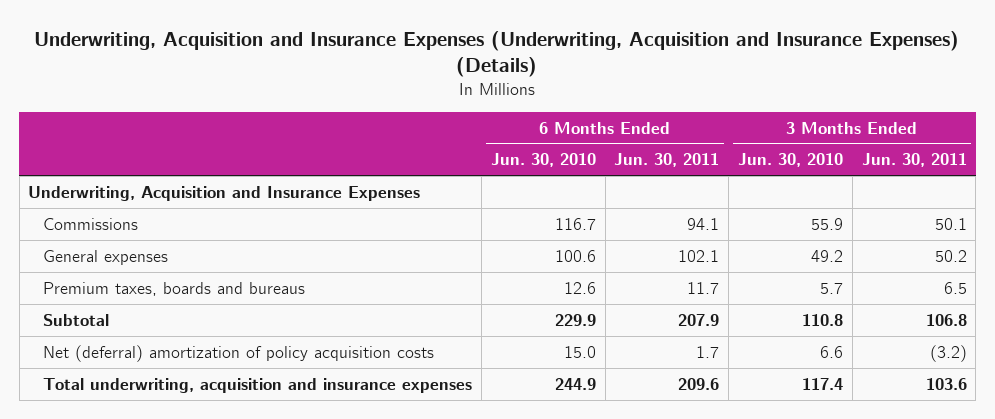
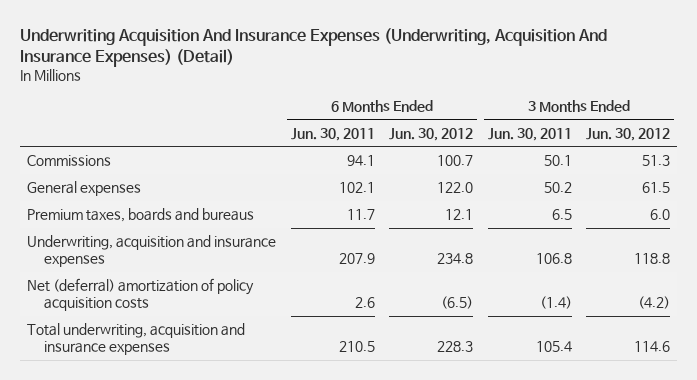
- Underwriting, Acquisition and Insurance Expenses (Underwriting, Acquisition and Insurance Expenses) (Details)
+ Underwriting Acquisition And Insurance Expenses (Underwriting, Acquisition And Insurance Expenses) (Detail)
- | 6 Months Ended Jun. 30, 2010 | 6 Months Ended Jun. 30, 2011 | 3 Months Ended Jun. 30, 2010 | 3 Months Ended Jun. 30, 2011
+ | 6 Months Ended Jun. 30, 2011 | 6 Months Ended Jun. 30, 2012 | 3 Months Ended Jun. 30, 2011 | 3 Months Ended Jun. 30, 2012
- Underwriting, Acquisition and Insurance Expenses
- Subtotal | 229.9 | 207.9 | 110.8 | 106.8
- Net (deferral) amortization of policy acquisition costs | 15.0 | 1.7 | 6.6 | (3.2)
- Total underwriting, acquisition and insurance expenses | 244.9 | 209.6 | 117.4 | 103.6
+ Underwriting, acquisition and insurance expenses | 207.9 | 234.8 | 106.8 | 118.8
+ Net (deferral) amortization of policy acquisition costs | 2.6 | (6.5) | (1.4) | (4.2)
+ Total underwriting, acquisition and insurance expenses | 210.5 | 228.3 | 105.4 | 114.6

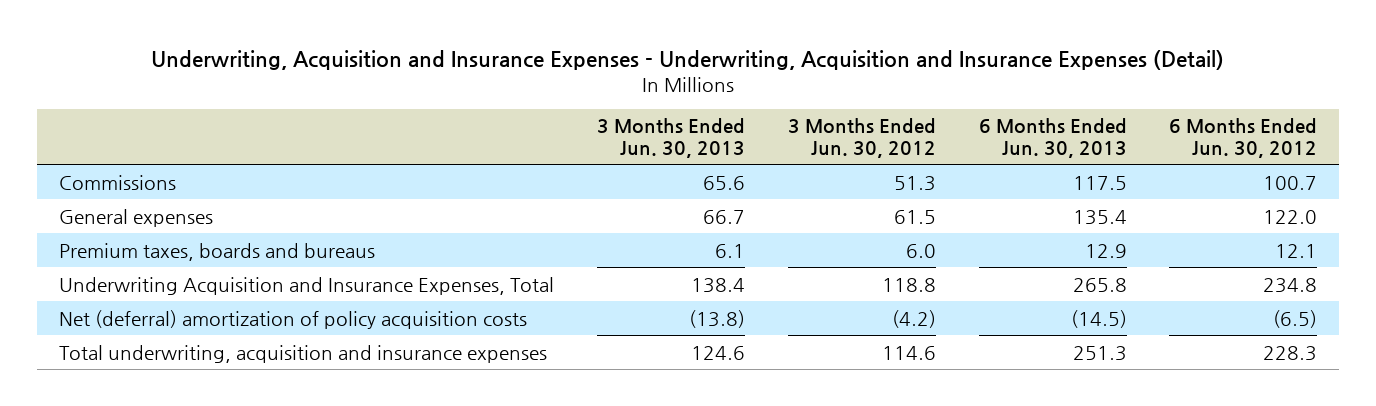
- Underwriting Acquisition And Insurance Expenses (Underwriting, Acquisition And Insurance Expenses) (Detail)
+ Underwriting, Acquisition and Insurance Expenses - Underwriting, Acquisition and Insurance Expenses (Detail)
- | 6 Months Ended Jun. 30, 2011 | 6 Months Ended Jun. 30, 2012 | 3 Months Ended Jun. 30, 2011 | 3 Months Ended Jun. 30, 2012
+ | 3 Months Ended Jun. 30, 2013 | 3 Months Ended Jun. 30, 2012 | 6 Months Ended Jun. 30, 2013 | 6 Months Ended Jun. 30, 2012
- Underwriting, acquisition and insurance expenses | 207.9 | 234.8 | 106.8 | 118.8
+ Underwriting Acquisition and Insurance Expenses, Total | 138.4 | 118.8 | 265.8 | 234.8

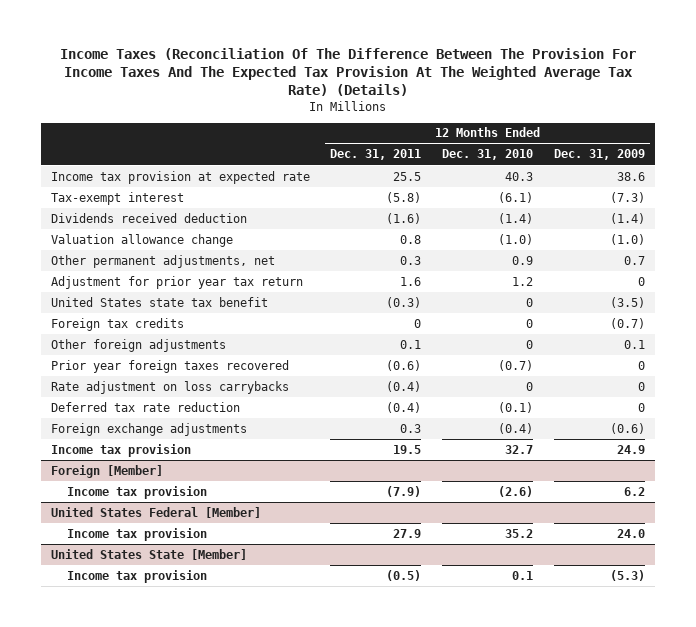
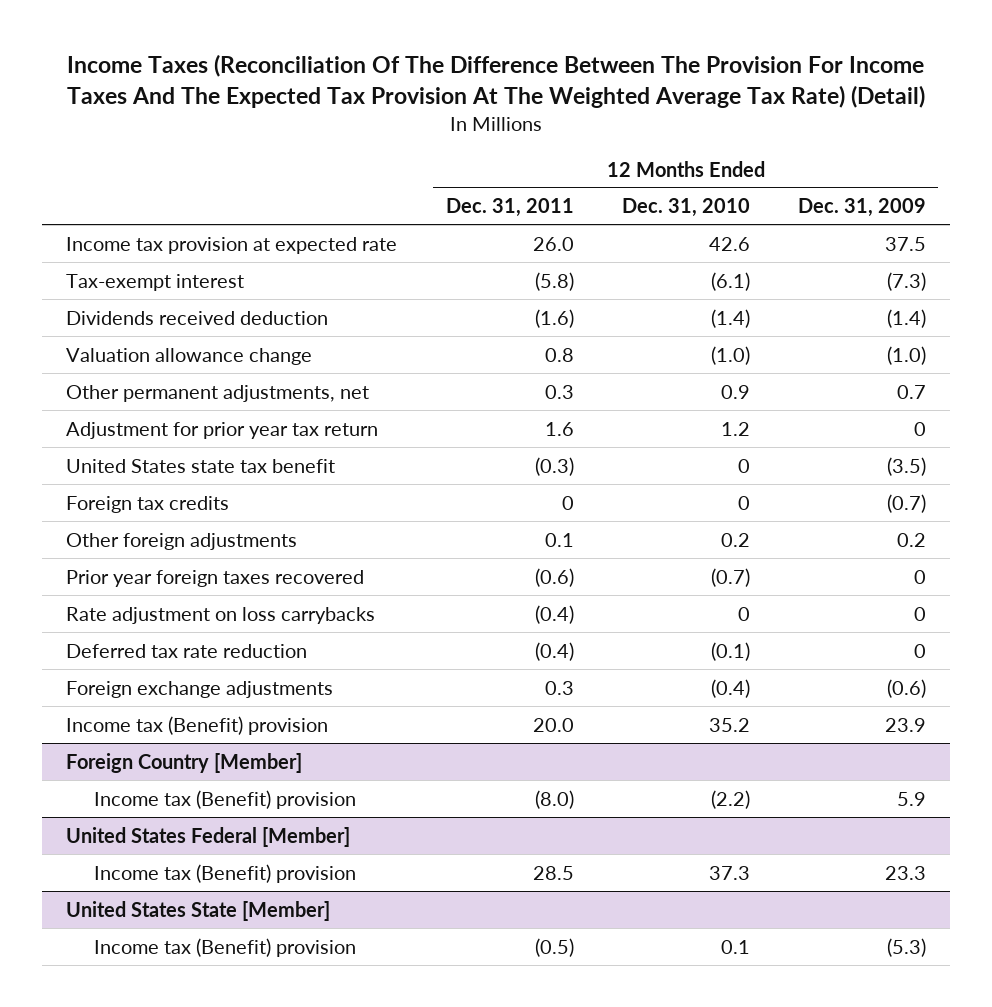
- Income Taxes (Reconciliation Of The Difference Between The Provision For Income Taxes And The Expected Tax Provision At The Weighted Average Tax Rate) (Details)
+ Income Taxes (Reconciliation Of The Difference Between The Provision For Income Taxes And The Expected Tax Provision At The Weighted Average Tax Rate) (Detail)
- Income tax provision at expected rate | 25.5 | 40.3 | 38.6
+ Income tax provision at expected rate | 26.0 | 42.6 | 37.5
- Other foreign adjustments | 0.1 | 0 | 0.1
+ Other foreign adjustments | 0.1 | 0.2 | 0.2
- Income tax provision | 19.5 | 32.7 | 24.9
- Foreign [Member]
- Income tax provision | (7.9) | (2.6) | 6.2
+ Income tax (Benefit) provision | 20.0 | 35.2 | 23.9
+ Foreign Country [Member]
+ Income tax (Benefit) provision | (8.0) | (2.2) | 5.9
@ United States Federal [Member]
- Income tax provision | 27.9 | 35.2 | 24.0
+ Income tax (Benefit) provision | 28.5 | 37.3 | 23.3
@ United States State [Member]
- Income tax provision | (0.5) | 0.1 | (5.3)
+ Income tax (Benefit) provision | (0.5) | 0.1 | (5.3)

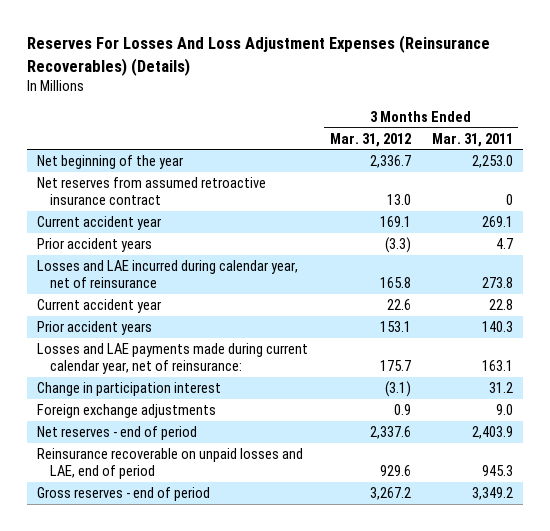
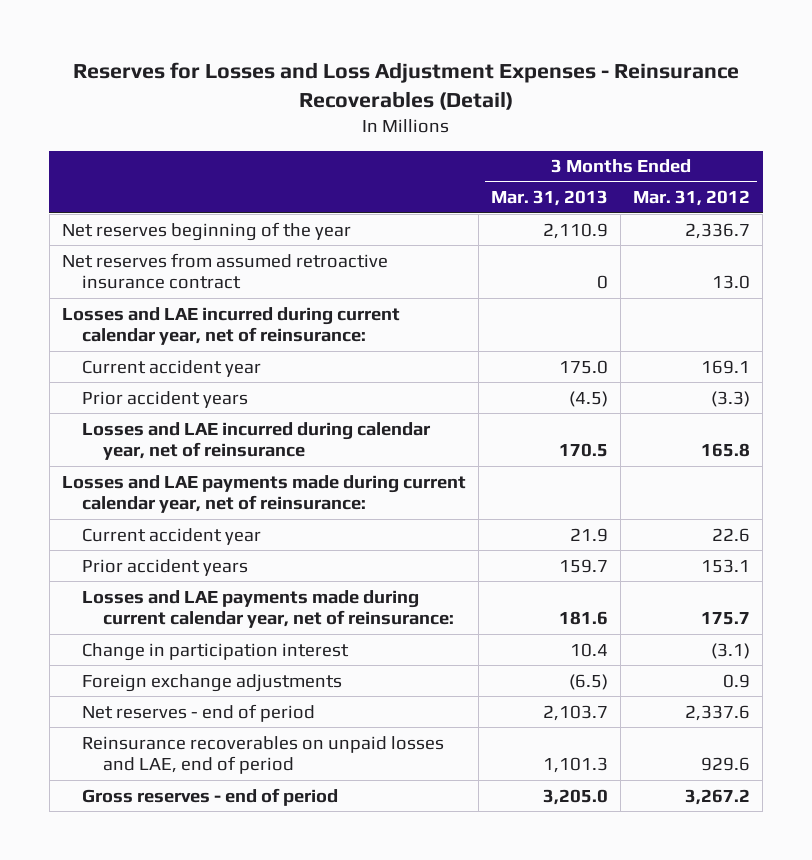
- Reserves For Losses And Loss Adjustment Expenses (Reinsurance Recoverables) (Details)
+ Reserves for Losses and Loss Adjustment Expenses - Reinsurance Recoverables (Detail)
- | 3 Months Ended Mar. 31, 2012 | 3 Months Ended Mar. 31, 2011
+ | 3 Months Ended Mar. 31, 2013 | 3 Months Ended Mar. 31, 2012
- Net beginning of the year | 2,336.7 | 2,253.0
+ Net reserves beginning of the year | 2,110.9 | 2,336.7
+ Losses and LAE incurred during current calendar year, net of reinsurance:
+ Losses and LAE payments made during current calendar year, net of reinsurance:
- Reinsurance recoverable on unpaid losses and LAE, end of period | 929.6 | 945.3
+ Reinsurance recoverables on unpaid losses and LAE, end of period | 1,101.3 | 929.6

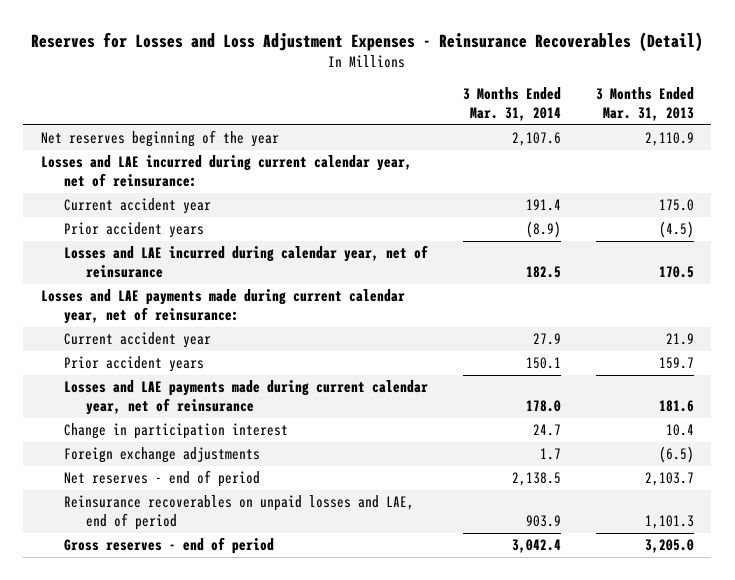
- | 3 Months Ended Mar. 31, 2013 | 3 Months Ended Mar. 31, 2012
+ | 3 Months Ended Mar. 31, 2014 | 3 Months Ended Mar. 31, 2013
- Net reserves from assumed retroactive insurance contract | 0 | 13.0
- Losses and LAE payments made during current calendar year, net of reinsurance: | 181.6 | 175.7
+ Losses and LAE payments made during current calendar year, net of reinsurance | 178.0 | 181.6

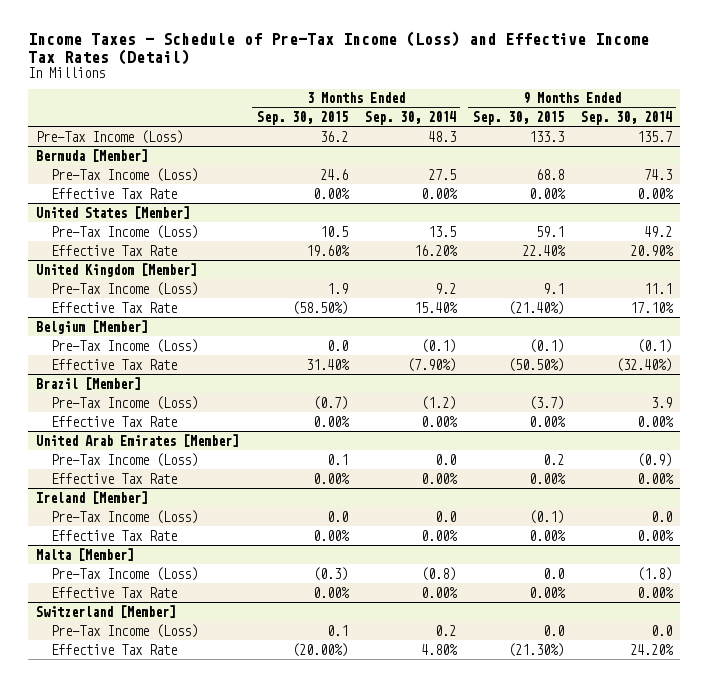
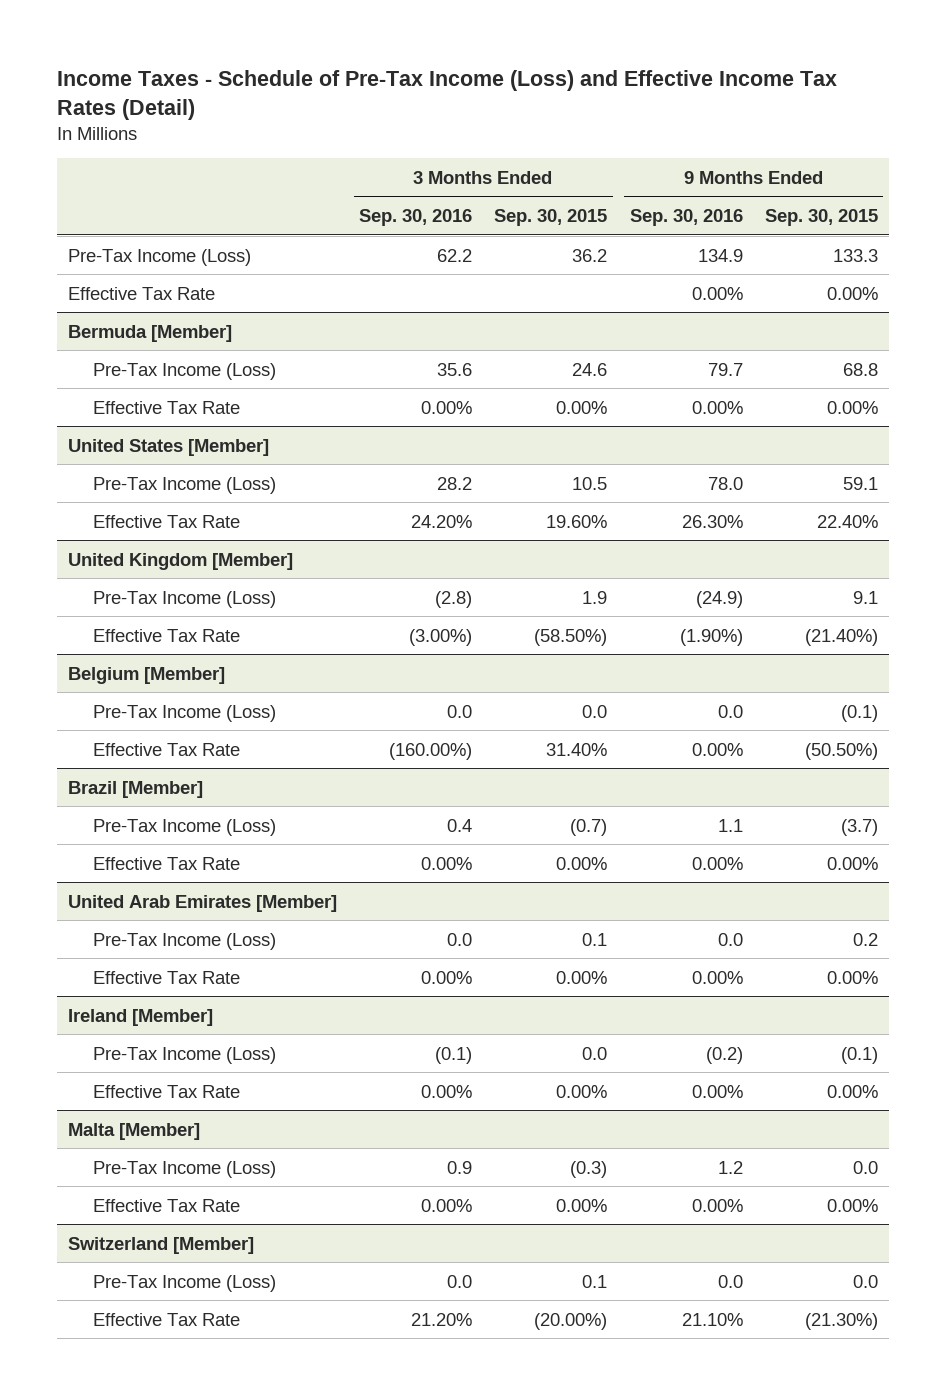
- | 3 Months Ended Sep. 30, 2015 | 3 Months Ended Sep. 30, 2014 | 9 Months Ended Sep. 30, 2015 | 9 Months Ended Sep. 30, 2014
+ | 3 Months Ended Sep. 30, 2016 | 3 Months Ended Sep. 30, 2015 | 9 Months Ended Sep. 30, 2016 | 9 Months Ended Sep. 30, 2015
+ Effective Tax Rate | | | 0.00% | 0.00%

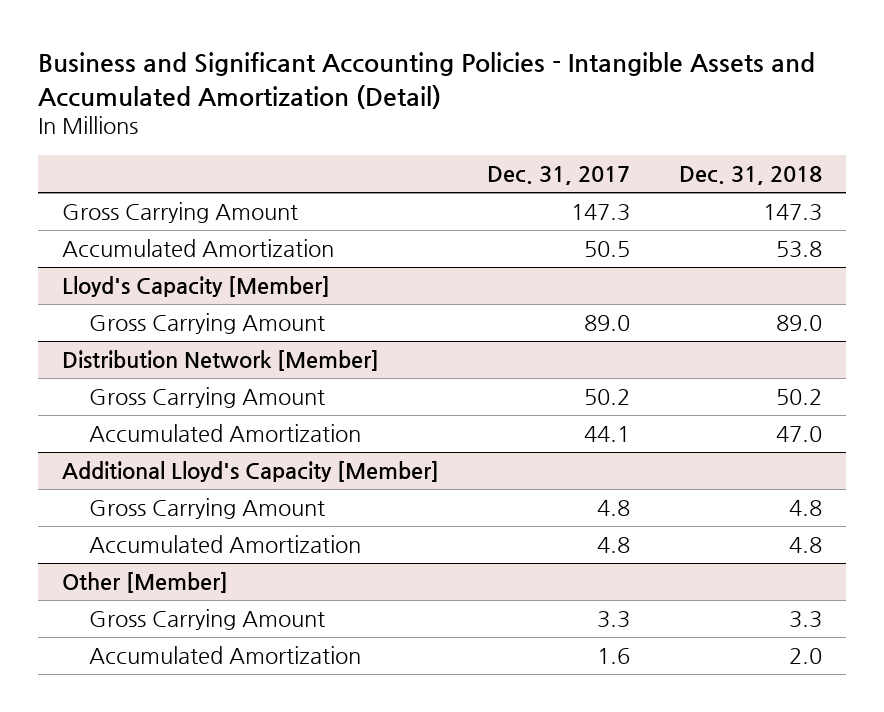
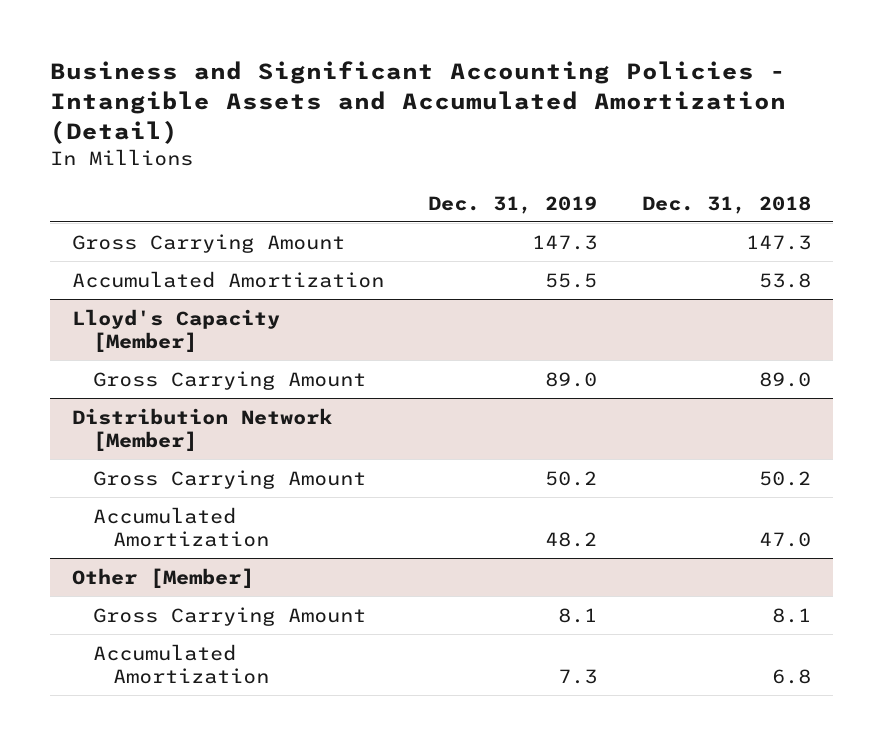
- | Dec. 31, 2017 | Dec. 31, 2018
+ | Dec. 31, 2019 | Dec. 31, 2018
- Additional Lloyd's Capacity [Member]
- Gross Carrying Amount | 4.8 | 4.8
- Accumulated Amortization | 4.8 | 4.8
@ Other [Member]
- Gross Carrying Amount | 3.3 | 3.3
- Accumulated Amortization | 1.6 | 2.0
+ Gross Carrying Amount | 8.1 | 8.1
+ Accumulated Amortization | 7.3 | 6.8

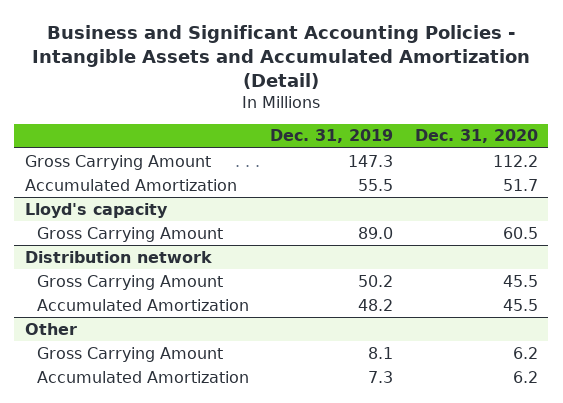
- | Dec. 31, 2019 | Dec. 31, 2018
+ | Dec. 31, 2019 | Dec. 31, 2020
- Lloyd's Capacity [Member]
+ Lloyd's capacity
- Distribution Network [Member]
+ Distribution network
- Other [Member]
+ Other

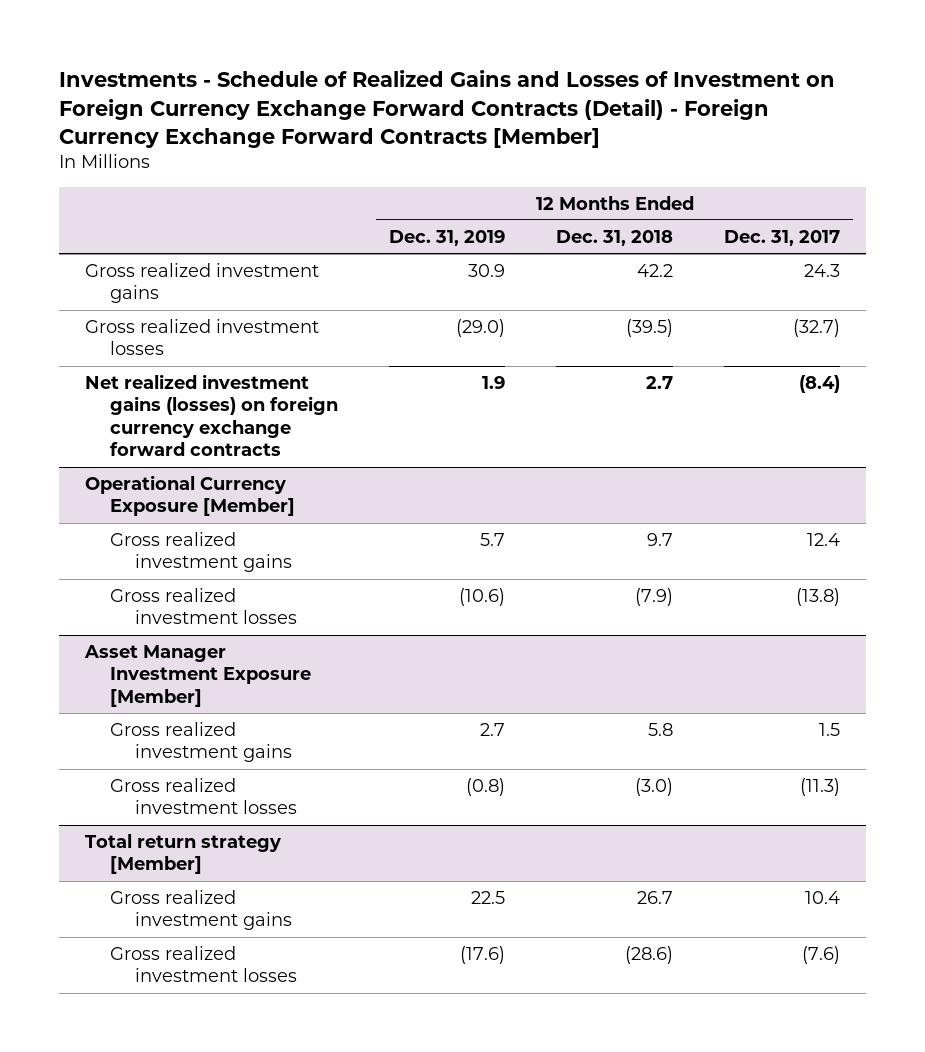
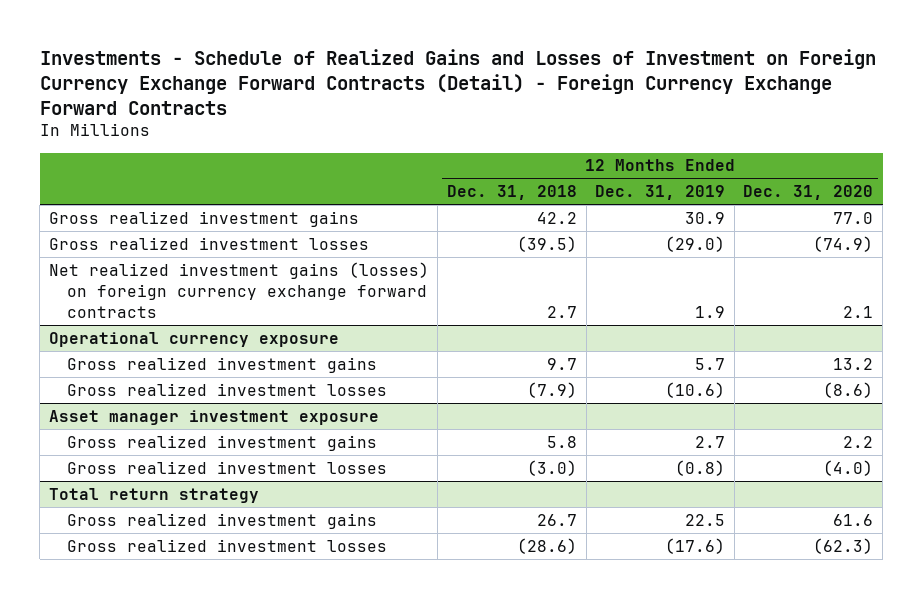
- Investments - Schedule of Realized Gains and Losses of Investment on Foreign Currency Exchange Forward Contracts (Detail) - Foreign Currency Exchange Forward Contracts [Member]
+ Investments - Schedule of Realized Gains and Losses of Investment on Foreign Currency Exchange Forward Contracts (Detail) - Foreign Currency Exchange Forward Contracts
- | 12 Months Ended Dec. 31, 2019 | 12 Months Ended Dec. 31, 2018 | 12 Months Ended Dec. 31, 2017
+ | 12 Months Ended Dec. 31, 2018 | 12 Months Ended Dec. 31, 2019 | 12 Months Ended Dec. 31, 2020
- Operational Currency Exposure [Member]
+ Operational currency exposure
- Asset Manager Investment Exposure [Member]
+ Asset manager investment exposure
- Total return strategy [Member]
+ Total return strategy

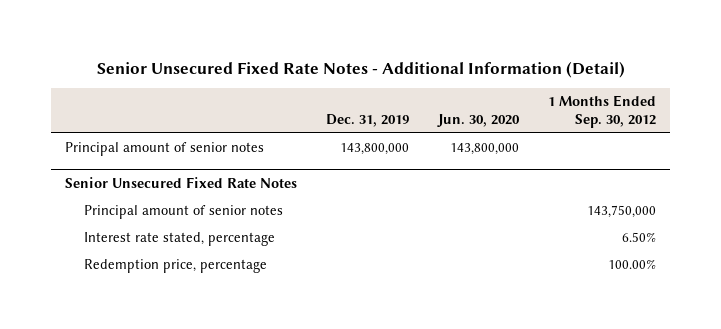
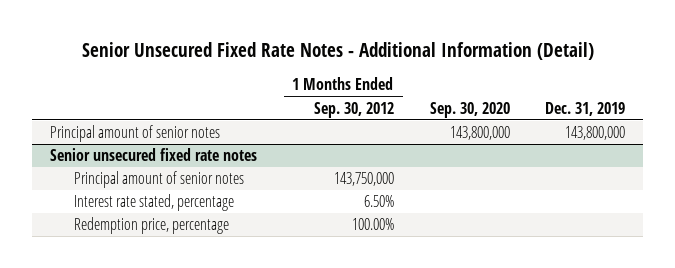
- | Dec. 31, 2019 | Jun. 30, 2020 | 1 Months Ended Sep. 30, 2012
+ | 1 Months Ended Sep. 30, 2012 | Sep. 30, 2020 | Dec. 31, 2019
- Senior Unsecured Fixed Rate Notes
+ Senior unsecured fixed rate notes

